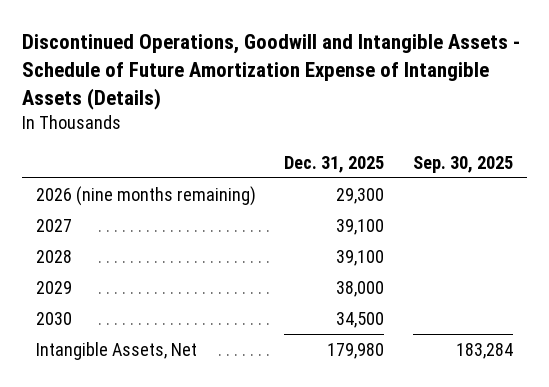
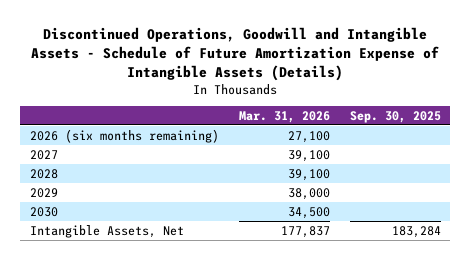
- | Dec. 31, 2025 | Sep. 30, 2025
+ | Mar. 31, 2026 | Sep. 30, 2025
- 2026 (nine months remaining) | 29,300 |
+ 2026 (six months remaining) | 27,100 |

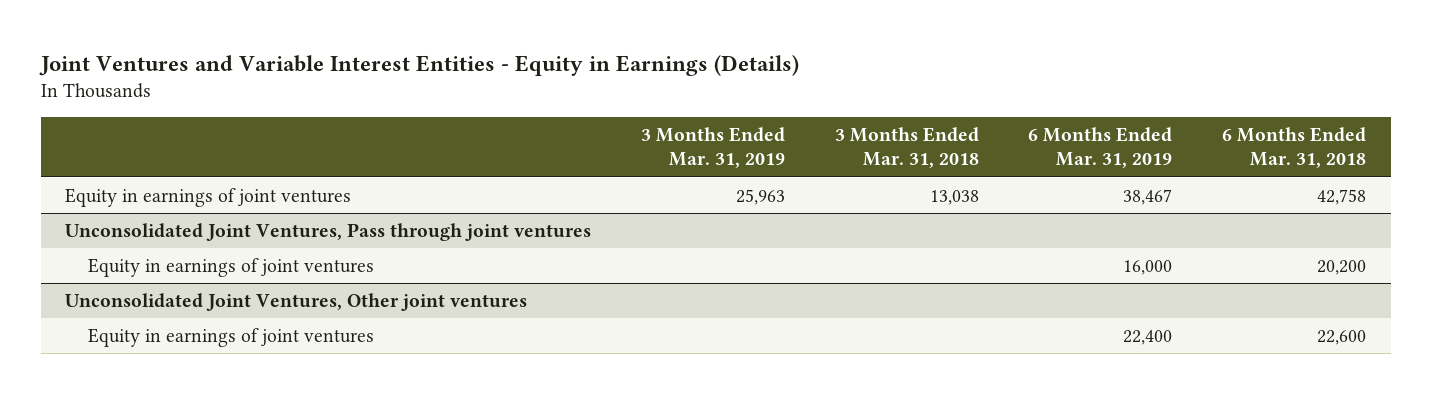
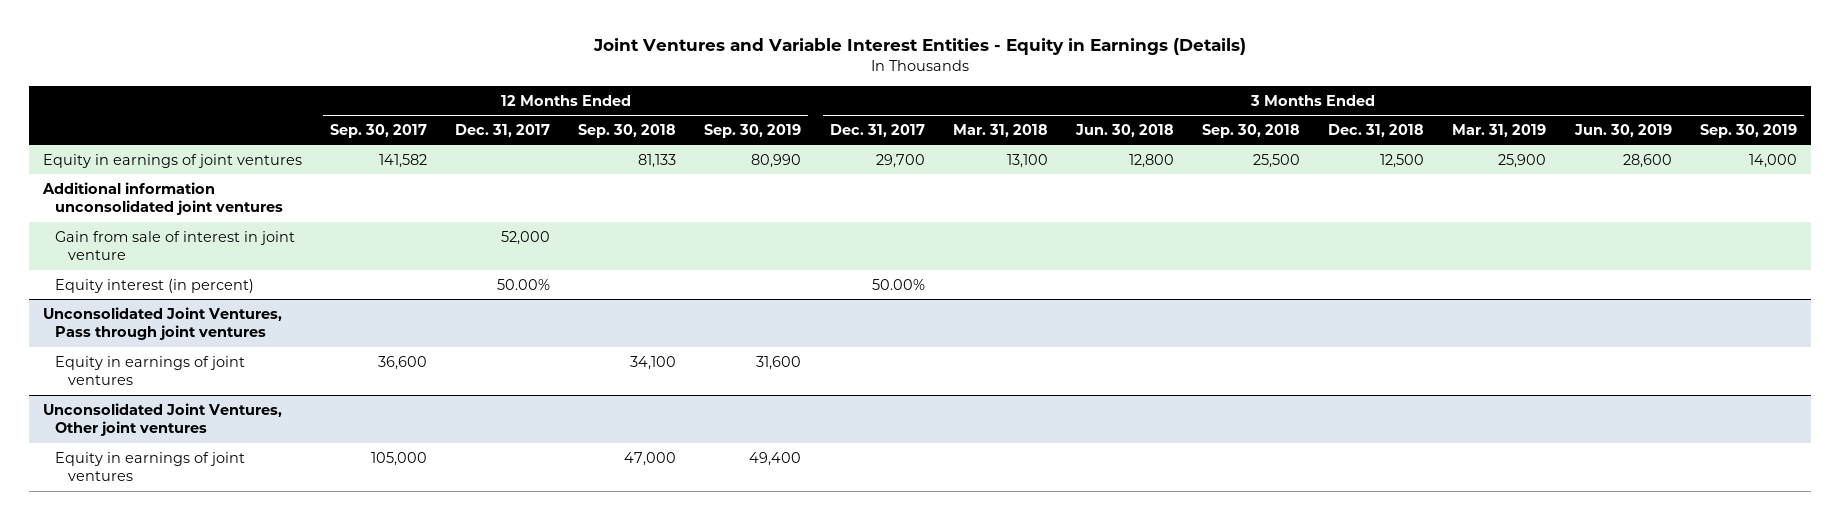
- | 3 Months Ended Mar. 31, 2019 | 3 Months Ended Mar. 31, 2018 | 6 Months Ended Mar. 31, 2019 | 6 Months Ended Mar. 31, 2018
+ | 12 Months Ended Sep. 30, 2017 | 12 Months Ended Dec. 31, 2017 | 12 Months Ended Sep. 30, 2018 | 12 Months Ended Sep. 30, 2019 | 3 Months Ended Dec. 31, 2017 | 3 Months Ended Mar. 31, 2018 | 3 Months Ended Jun. 30, 2018 | 3 Months Ended Sep. 30, 2018 | 3 Months Ended Dec. 31, 2018 | 3 Months Ended Mar. 31, 2019 | 3 Months Ended Jun. 30, 2019 | 3 Months Ended Sep. 30, 2019
- Equity in earnings of joint ventures | 25,963 | 13,038 | 38,467 | 42,758
+ Equity in earnings of joint ventures | 141,582 | | 81,133 | 80,990 | 29,700 | 13,100 | 12,800 | 25,500 | 12,500 | 25,900 | 28,600 | 14,000
+ Additional information unconsolidated joint ventures
+ Gain from sale of interest in joint venture | | 52,000 | | | | | | | | | |
+ Equity interest (in percent) | | 50.00% | | | 50.00% | | | | | | |

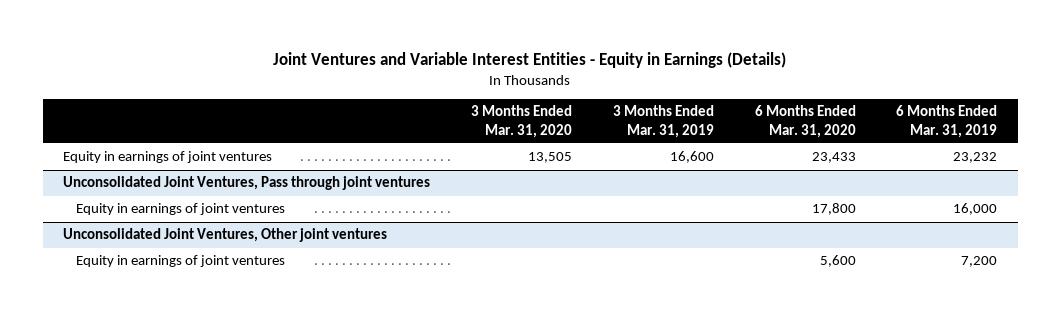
- | 12 Months Ended Sep. 30, 2017 | 12 Months Ended Dec. 31, 2017 | 12 Months Ended Sep. 30, 2018 | 12 Months Ended Sep. 30, 2019 | 3 Months Ended Dec. 31, 2017 | 3 Months Ended Mar. 31, 2018 | 3 Months Ended Jun. 30, 2018 | 3 Months Ended Sep. 30, 2018 | 3 Months Ended Dec. 31, 2018 | 3 Months Ended Mar. 31, 2019 | 3 Months Ended Jun. 30, 2019 | 3 Months Ended Sep. 30, 2019
+ | 3 Months Ended Mar. 31, 2020 | 3 Months Ended Mar. 31, 2019 | 6 Months Ended Mar. 31, 2020 | 6 Months Ended Mar. 31, 2019
- Equity in earnings of joint ventures | 141,582 | | 81,133 | 80,990 | 29,700 | 13,100 | 12,800 | 25,500 | 12,500 | 25,900 | 28,600 | 14,000
- Additional information unconsolidated joint ventures
- Gain from sale of interest in joint venture | | 52,000 | | | | | | | | | |
- Equity interest (in percent) | | 50.00% | | | 50.00% | | | | | | |
+ Equity in earnings of joint ventures | 13,505 | 16,600 | 23,433 | 23,232

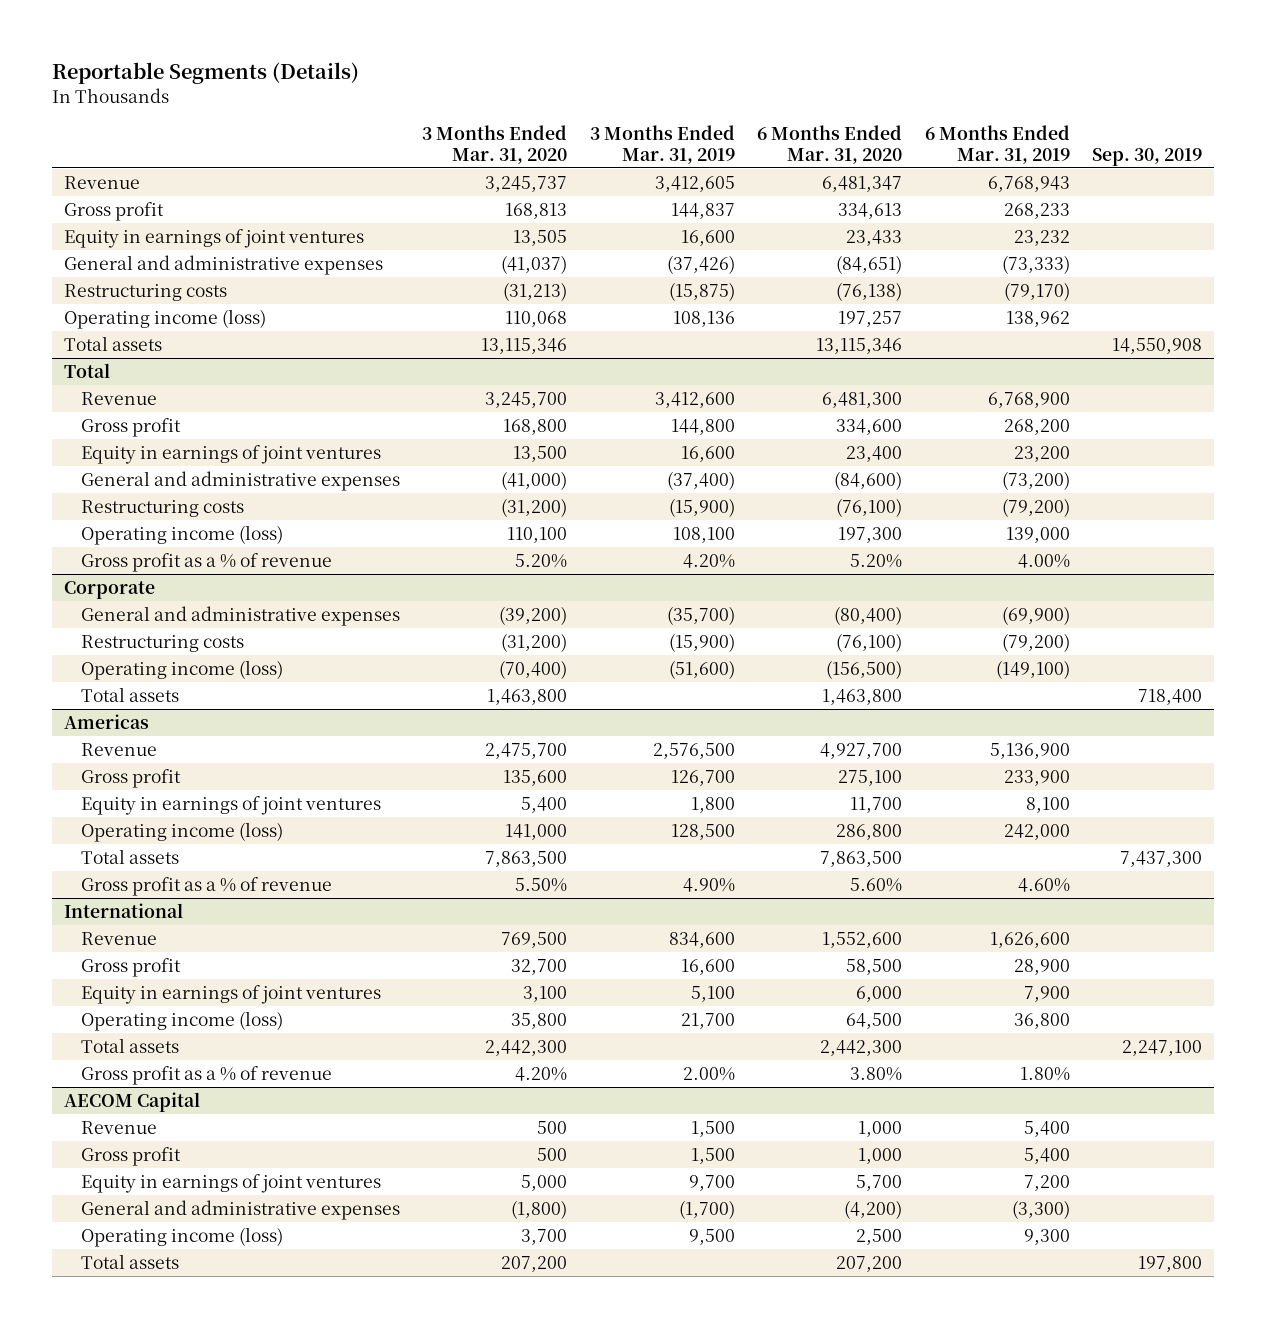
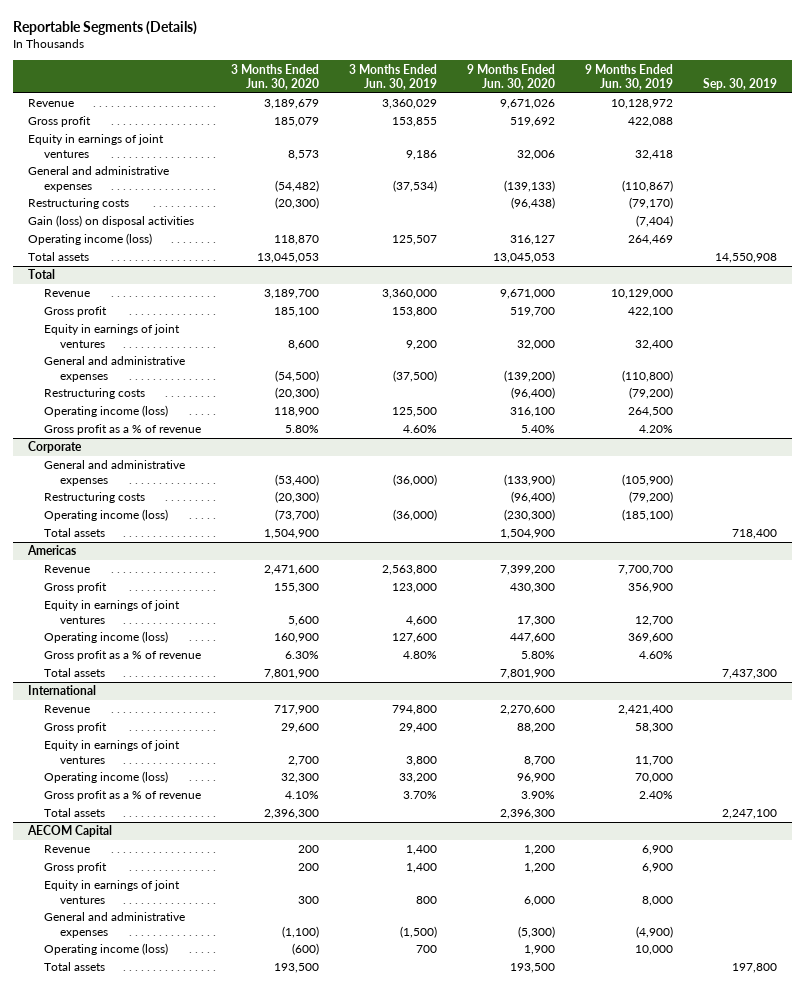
- | 3 Months Ended Mar. 31, 2020 | 3 Months Ended Mar. 31, 2019 | 6 Months Ended Mar. 31, 2020 | 6 Months Ended Mar. 31, 2019 | Sep. 30, 2019
+ | 3 Months Ended Jun. 30, 2020 | 3 Months Ended Jun. 30, 2019 | 9 Months Ended Jun. 30, 2020 | 9 Months Ended Jun. 30, 2019 | Sep. 30, 2019
+ Gain (loss) on disposal activities | | | | (7,404) |
@ Americas
moved down: Total assets | 7,801,900 | | 7,801,900 | | 7,437,300
@ International
moved down: Total assets | 2,396,300 | | 2,396,300 | | 2,247,100

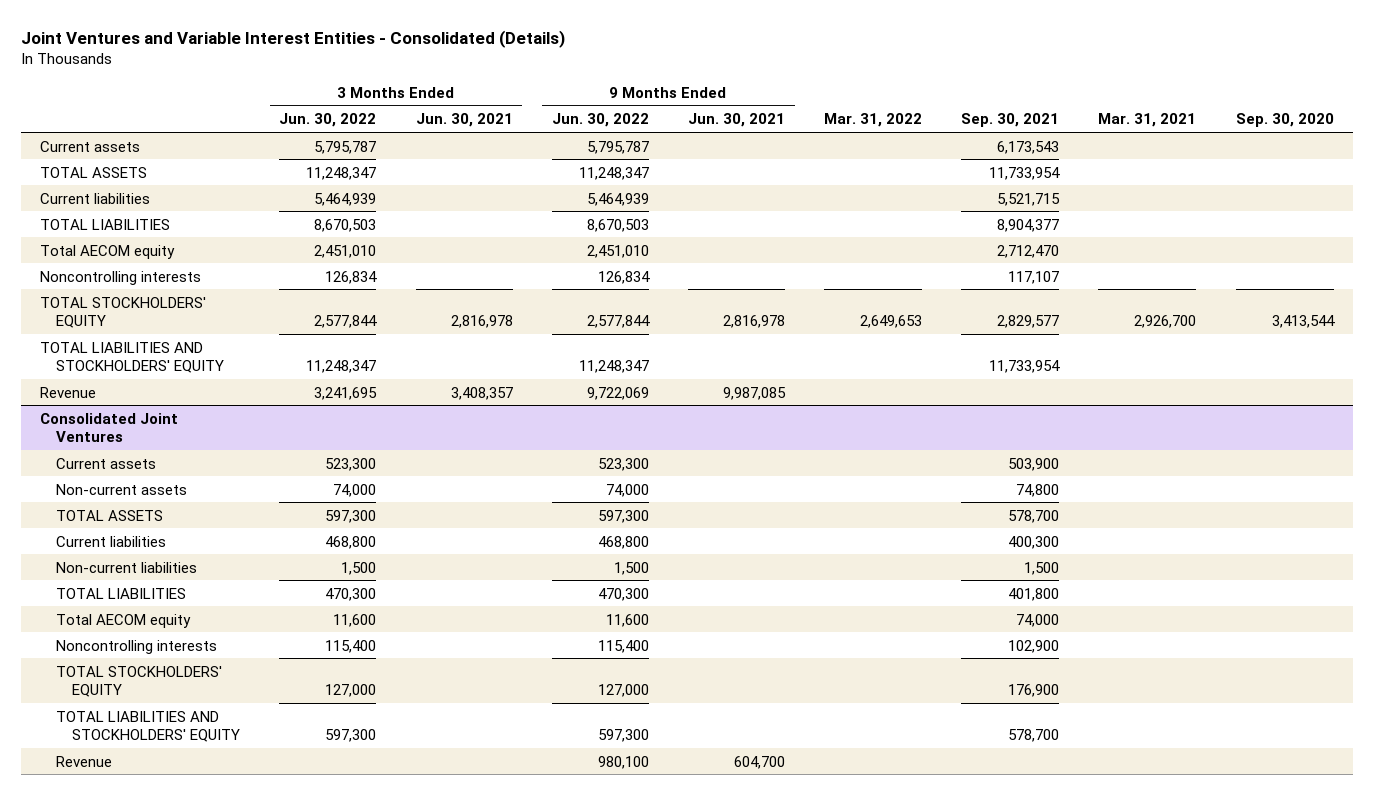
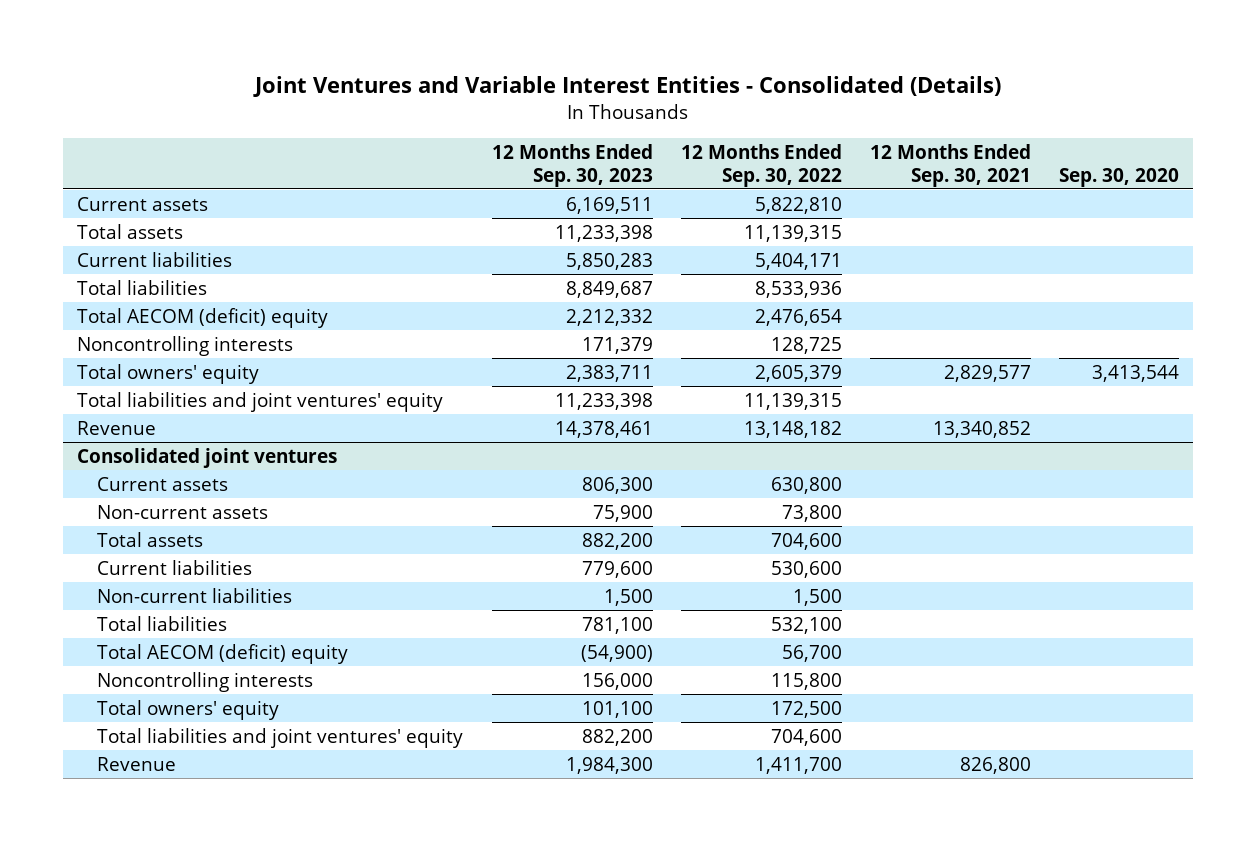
- | 3 Months Ended Jun. 30, 2022 | 3 Months Ended Jun. 30, 2021 | 9 Months Ended Jun. 30, 2022 | 9 Months Ended Jun. 30, 2021 | Mar. 31, 2022 | Sep. 30, 2021 | Mar. 31, 2021 | Sep. 30, 2020
+ | 12 Months Ended Sep. 30, 2023 | 12 Months Ended Sep. 30, 2022 | 12 Months Ended Sep. 30, 2021 | Sep. 30, 2020
- TOTAL ASSETS | 11,248,347 | | 11,248,347 | | | 11,733,954 | |
+ Total assets | 11,233,398 | 11,139,315 | |
- TOTAL LIABILITIES | 8,670,503 | | 8,670,503 | | | 8,904,377 | |
- Total AECOM equity | 2,451,010 | | 2,451,010 | | | 2,712,470 | |
+ Total liabilities | 8,849,687 | 8,533,936 | |
+ Total AECOM (deficit) equity | 2,212,332 | 2,476,654 | |
- TOTAL STOCKHOLDERS' EQUITY | 2,577,844 | 2,816,978 | 2,577,844 | 2,816,978 | 2,649,653 | 2,829,577 | 2,926,700 | 3,413,544
- TOTAL LIABILITIES AND STOCKHOLDERS' EQUITY | 11,248,347 | | 11,248,347 | | | 11,733,954 | |
+ Total owners' equity | 2,383,711 | 2,605,379 | 2,829,577 | 3,413,544
+ Total liabilities and joint ventures' equity | 11,233,398 | 11,139,315 | |
- Consolidated Joint Ventures
+ Consolidated joint ventures
- TOTAL ASSETS | 597,300 | | 597,300 | | | 578,700 | |
+ Total assets | 882,200 | 704,600 | |
- TOTAL LIABILITIES | 470,300 | | 470,300 | | | 401,800 | |
- Total AECOM equity | 11,600 | | 11,600 | | | 74,000 | |
+ Total liabilities | 781,100 | 532,100 | |
+ Total AECOM (deficit) equity | (54,900) | 56,700 | |
- TOTAL STOCKHOLDERS' EQUITY | 127,000 | | 127,000 | | | 176,900 | |
- TOTAL LIABILITIES AND STOCKHOLDERS' EQUITY | 597,300 | | 597,300 | | | 578,700 | |
+ Total owners' equity | 101,100 | 172,500 | |
+ Total liabilities and joint ventures' equity | 882,200 | 704,600 | |

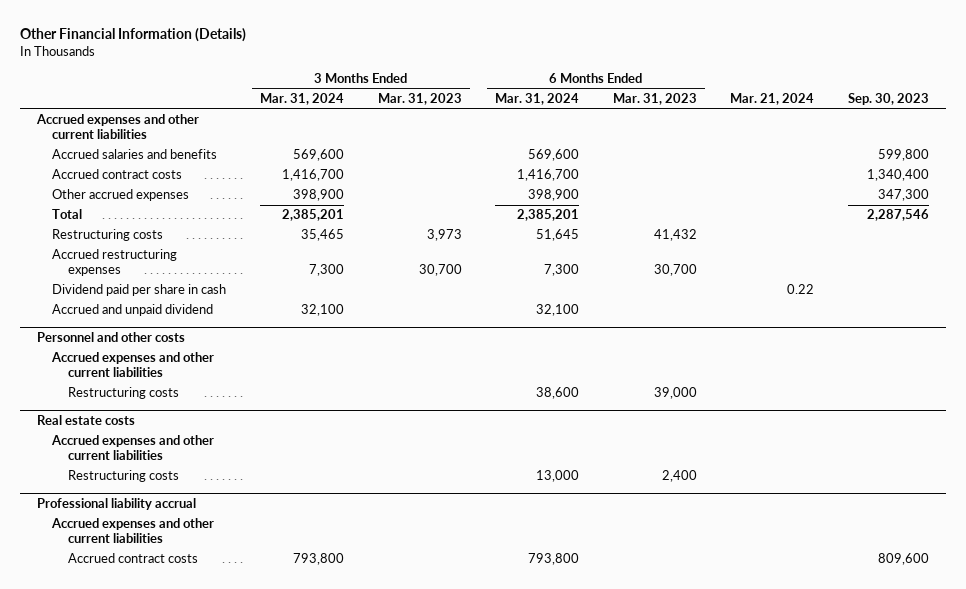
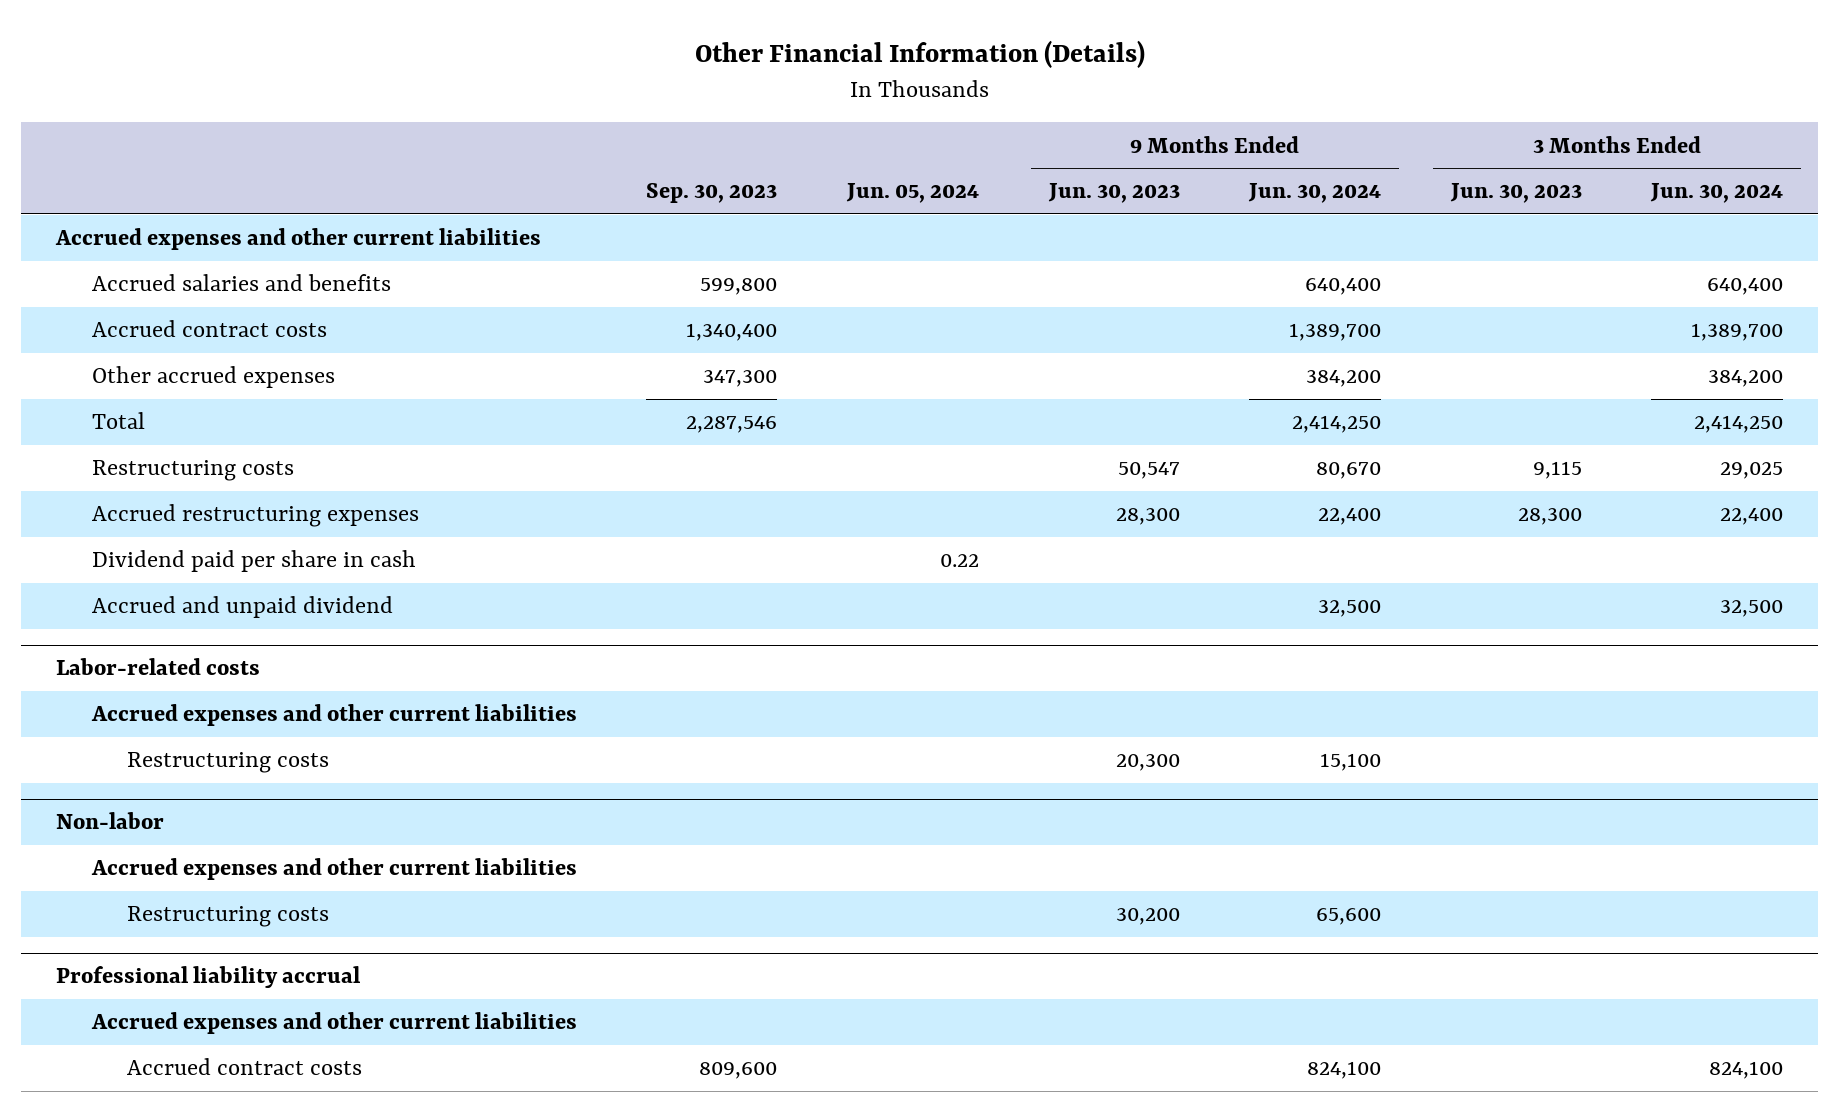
- | 3 Months Ended Mar. 31, 2024 | 3 Months Ended Mar. 31, 2023 | 6 Months Ended Mar. 31, 2024 | 6 Months Ended Mar. 31, 2023 | Mar. 21, 2024 | Sep. 30, 2023
+ | Sep. 30, 2023 | Jun. 05, 2024 | 9 Months Ended Jun. 30, 2023 | 9 Months Ended Jun. 30, 2024 | 3 Months Ended Jun. 30, 2023 | 3 Months Ended Jun. 30, 2024
- Personnel and other costs
+ Labor-related costs
- Real estate costs
+ Non-labor

